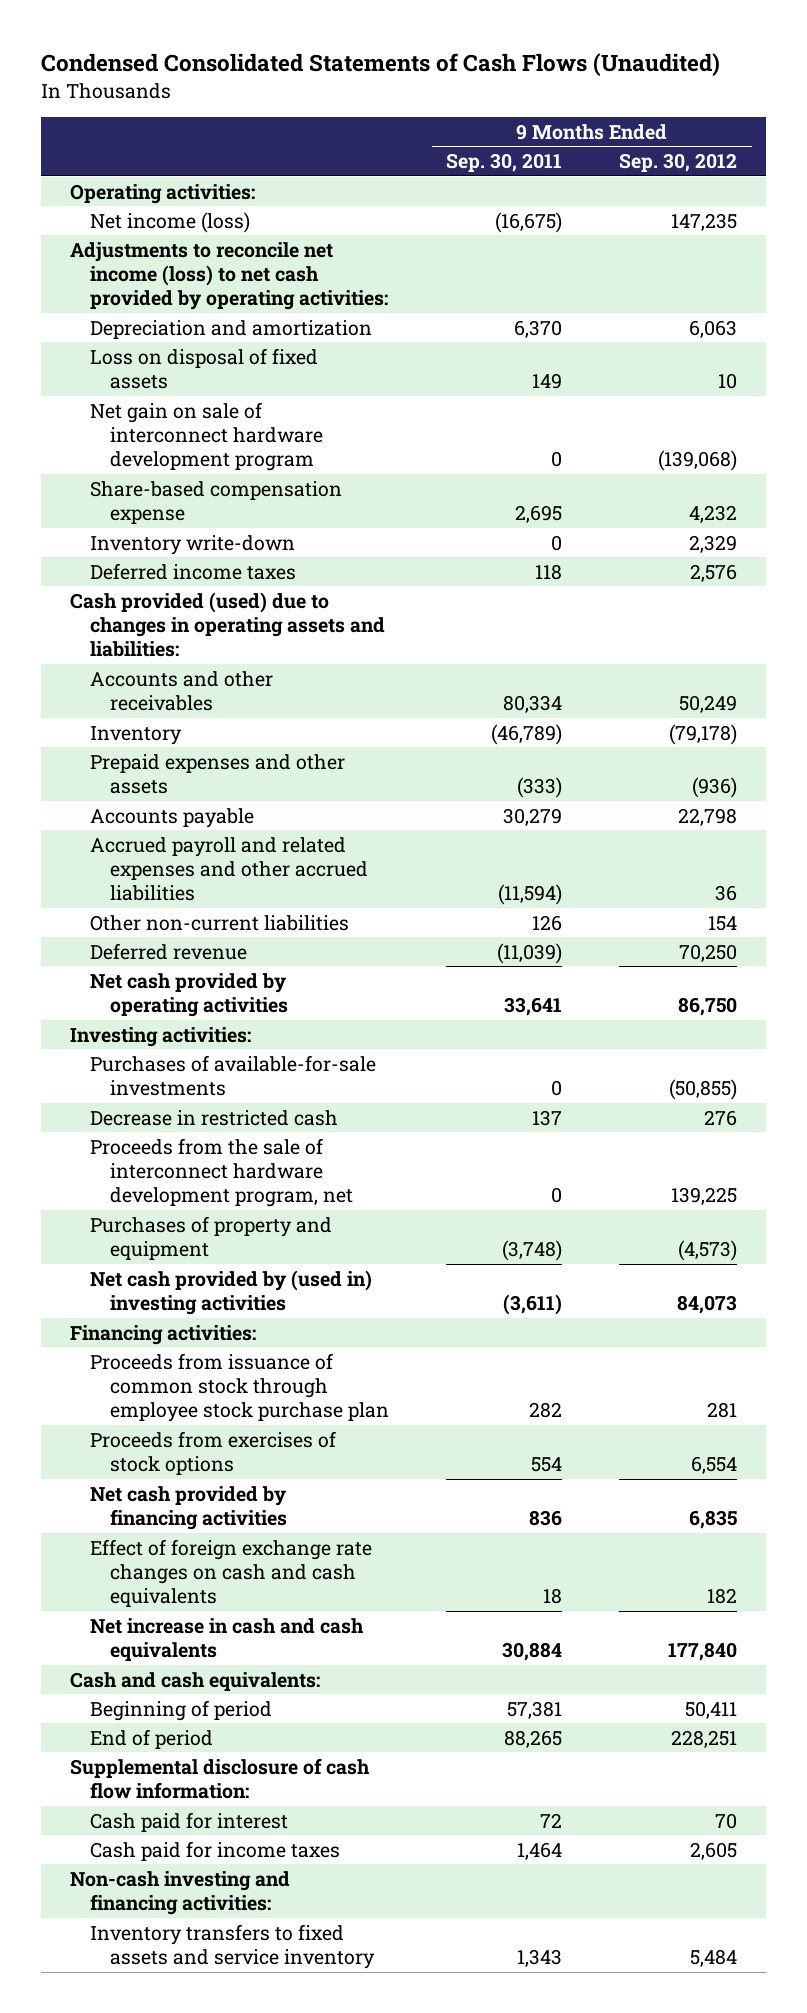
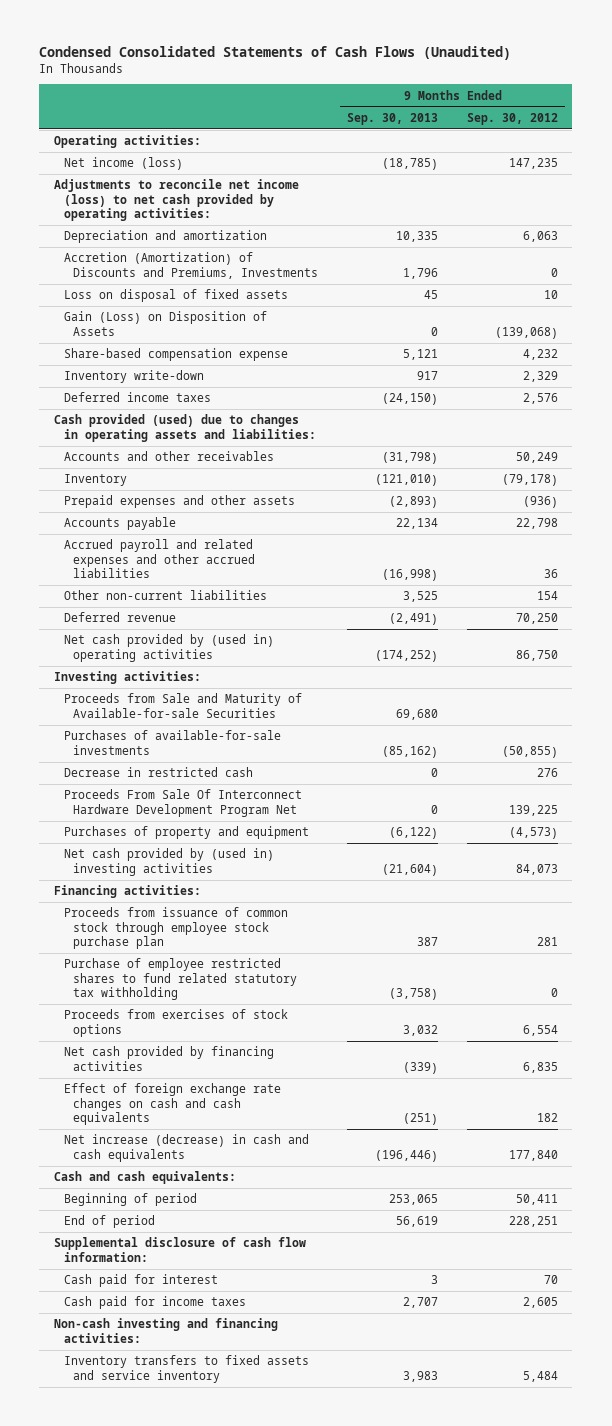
- | 9 Months Ended Sep. 30, 2011 | 9 Months Ended Sep. 30, 2012
+ | 9 Months Ended Sep. 30, 2013 | 9 Months Ended Sep. 30, 2012
+ Accretion (Amortization) of Discounts and Premiums, Investments | 1,796 | 0
- Net gain on sale of interconnect hardware development program | 0 | (139,068)
+ Gain (Loss) on Disposition of Assets | 0 | (139,068)
- Net cash provided by operating activities | 33,641 | 86,750
+ Net cash provided by (used in) operating activities | (174,252) | 86,750
+ Proceeds from Sale and Maturity of Available-for-sale Securities | 69,680 |
- Proceeds from the sale of interconnect hardware development program, net | 0 | 139,225
+ Proceeds From Sale Of Interconnect Hardware Development Program Net | 0 | 139,225
+ Purchase of employee restricted shares to fund related statutory tax withholding | (3,758) | 0
- Net increase in cash and cash equivalents | 30,884 | 177,840
+ Net increase (decrease) in cash and cash equivalents | (196,446) | 177,840

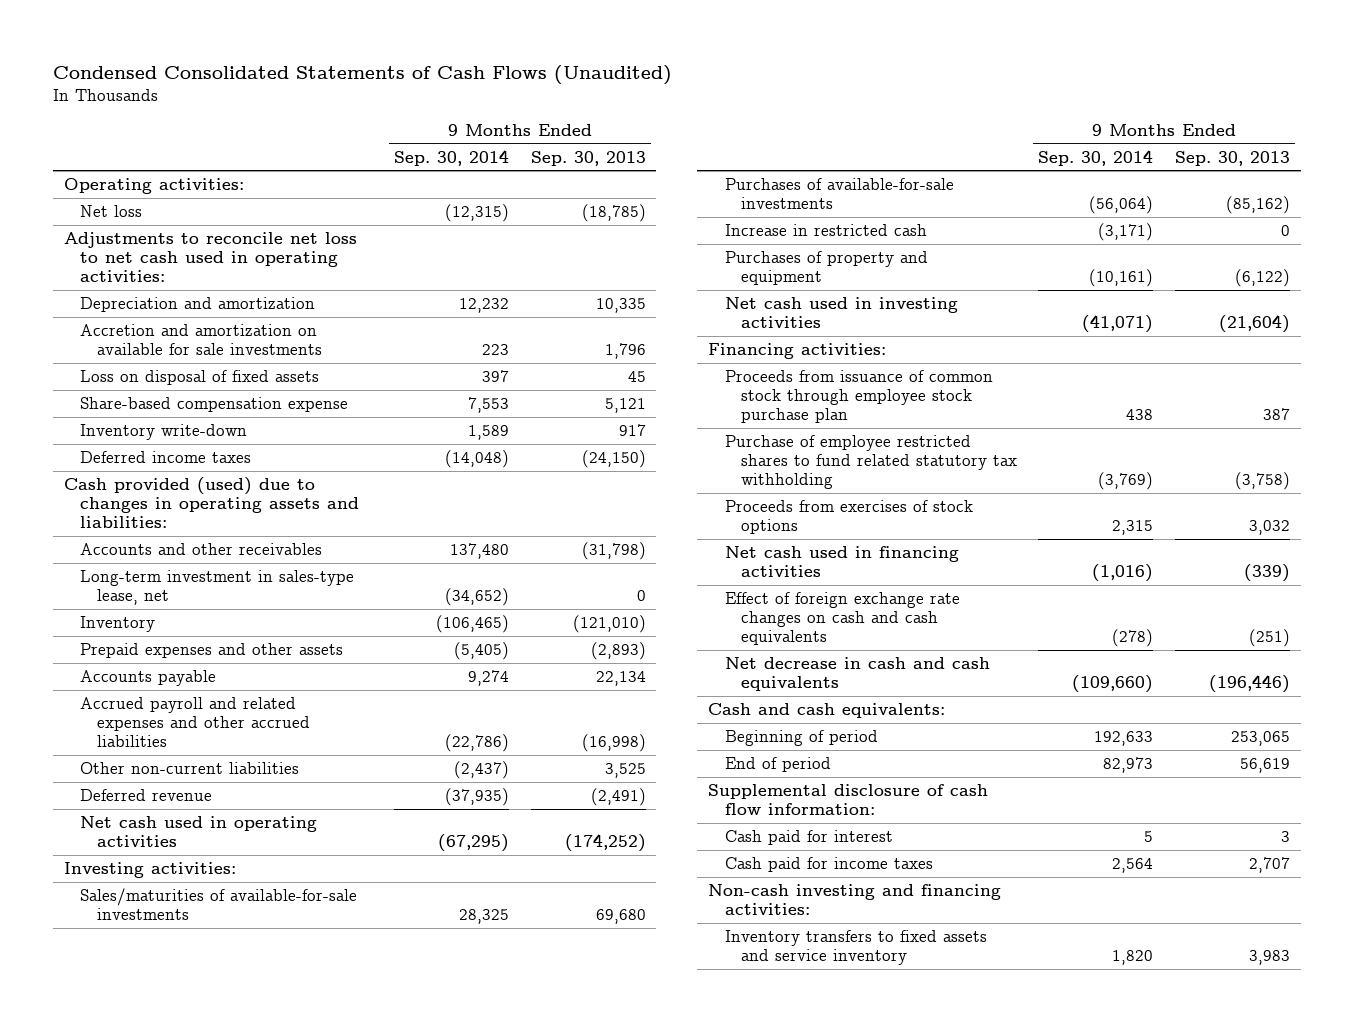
- | 9 Months Ended Sep. 30, 2013 | 9 Months Ended Sep. 30, 2012
+ | 9 Months Ended Sep. 30, 2014 | 9 Months Ended Sep. 30, 2013
- Net income (loss) | (18,785) | 147,235
- Adjustments to reconcile net income (loss) to net cash provided by operating activities:
+ Net loss | (12,315) | (18,785)
+ Adjustments to reconcile net loss to net cash used in operating activities:
- Accretion (Amortization) of Discounts and Premiums, Investments | 1,796 | 0
+ Accretion and amortization on available for sale investments | 223 | 1,796
- Gain (Loss) on Disposition of Assets | 0 | (139,068)
+ Long-term investment in sales-type lease, net | (34,652) | 0
- Net cash provided by (used in) operating activities | (174,252) | 86,750
+ Net cash used in operating activities | (67,295) | (174,252)
- Proceeds from Sale and Maturity of Available-for-sale Securities | 69,680 |
+ Sales/maturities of available-for-sale investments | 28,325 | 69,680
- Decrease in restricted cash | 0 | 276
- Proceeds From Sale Of Interconnect Hardware Development Program Net | 0 | 139,225
+ Increase in restricted cash | (3,171) | 0
- Net cash provided by (used in) investing activities | (21,604) | 84,073
+ Net cash used in investing activities | (41,071) | (21,604)
- Net cash provided by financing activities | (339) | 6,835
+ Net cash used in financing activities | (1,016) | (339)
- Net increase (decrease) in cash and cash equivalents | (196,446) | 177,840
+ Net decrease in cash and cash equivalents | (109,660) | (196,446)

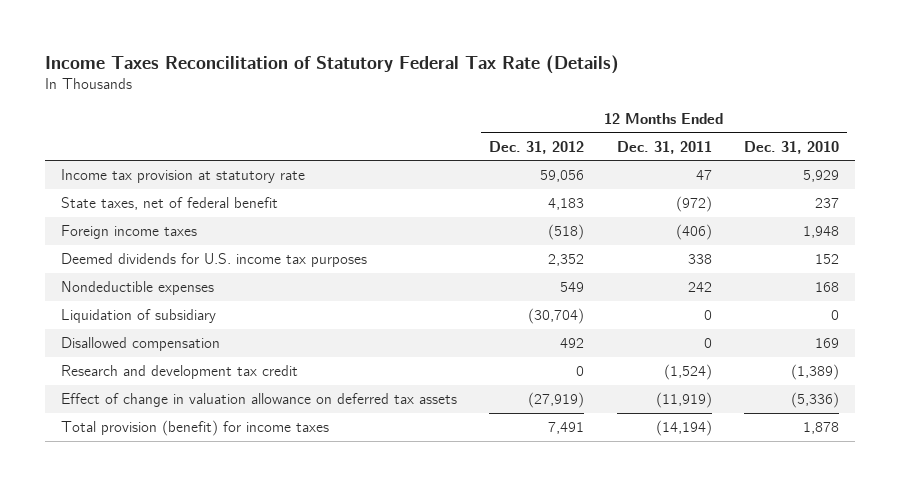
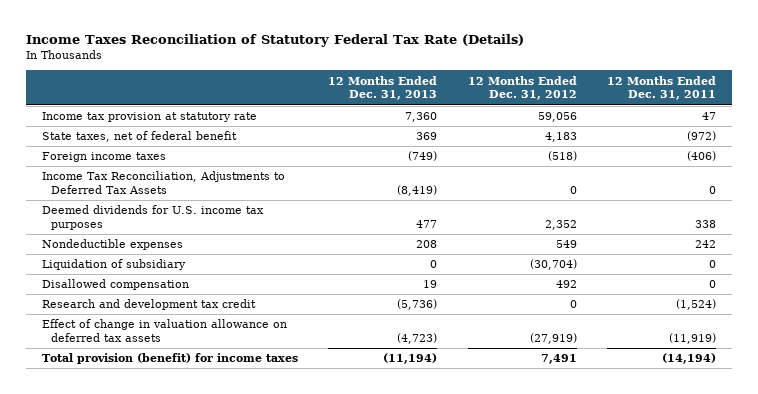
- Income Taxes Reconcilitation of Statutory Federal Tax Rate (Details)
+ Income Taxes Reconciliation of Statutory Federal Tax Rate (Details)
- | 12 Months Ended Dec. 31, 2012 | 12 Months Ended Dec. 31, 2011 | 12 Months Ended Dec. 31, 2010
+ | 12 Months Ended Dec. 31, 2013 | 12 Months Ended Dec. 31, 2012 | 12 Months Ended Dec. 31, 2011
+ Income Tax Reconciliation, Adjustments to Deferred Tax Assets | (8,419) | 0 | 0

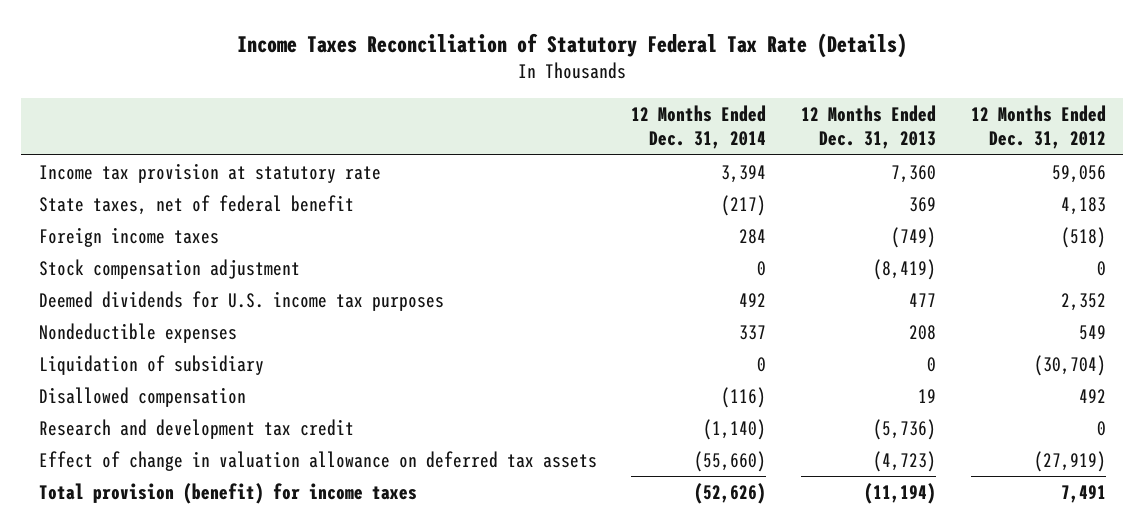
- | 12 Months Ended Dec. 31, 2013 | 12 Months Ended Dec. 31, 2012 | 12 Months Ended Dec. 31, 2011
+ | 12 Months Ended Dec. 31, 2014 | 12 Months Ended Dec. 31, 2013 | 12 Months Ended Dec. 31, 2012
- Income Tax Reconciliation, Adjustments to Deferred Tax Assets | (8,419) | 0 | 0
+ Stock compensation adjustment | 0 | (8,419) | 0

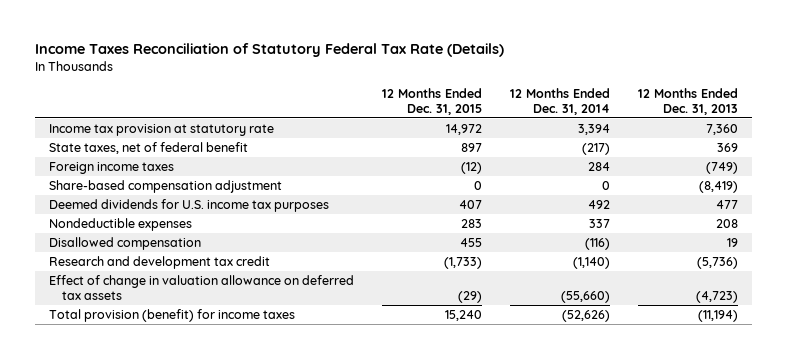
- | 12 Months Ended Dec. 31, 2014 | 12 Months Ended Dec. 31, 2013 | 12 Months Ended Dec. 31, 2012
+ | 12 Months Ended Dec. 31, 2015 | 12 Months Ended Dec. 31, 2014 | 12 Months Ended Dec. 31, 2013
- Stock compensation adjustment | 0 | (8,419) | 0
+ Share-based compensation adjustment | 0 | 0 | (8,419)
- Liquidation of subsidiary | 0 | 0 | (30,704)

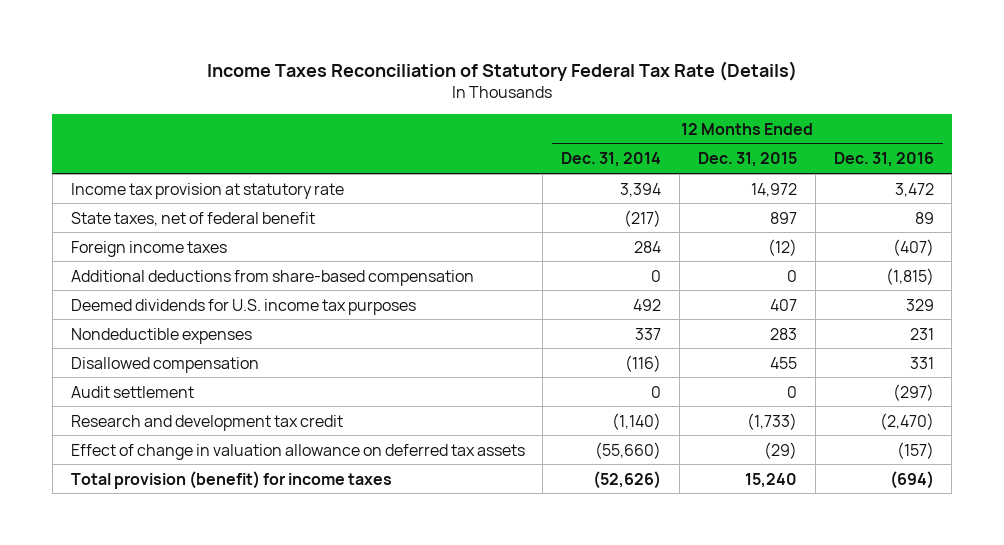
- | 12 Months Ended Dec. 31, 2015 | 12 Months Ended Dec. 31, 2014 | 12 Months Ended Dec. 31, 2013
+ | 12 Months Ended Dec. 31, 2014 | 12 Months Ended Dec. 31, 2015 | 12 Months Ended Dec. 31, 2016
- Share-based compensation adjustment | 0 | 0 | (8,419)
+ Additional deductions from share-based compensation | 0 | 0 | (1,815)
+ Audit settlement | 0 | 0 | (297)

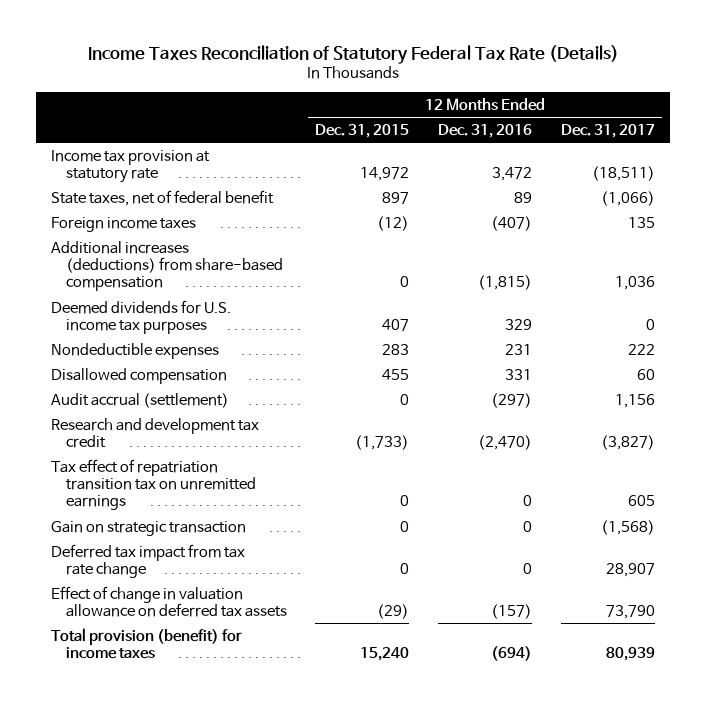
- | 12 Months Ended Dec. 31, 2014 | 12 Months Ended Dec. 31, 2015 | 12 Months Ended Dec. 31, 2016
+ | 12 Months Ended Dec. 31, 2015 | 12 Months Ended Dec. 31, 2016 | 12 Months Ended Dec. 31, 2017
- Additional deductions from share-based compensation | 0 | 0 | (1,815)
+ Additional increases (deductions) from share-based compensation | 0 | (1,815) | 1,036
- Audit settlement | 0 | 0 | (297)
+ Audit accrual (settlement) | 0 | (297) | 1,156
+ Tax effect of repatriation transition tax on unremitted earnings | 0 | 0 | 605
+ Gain on strategic transaction | 0 | 0 | (1,568)
+ Deferred tax impact from tax rate change | 0 | 0 | 28,907

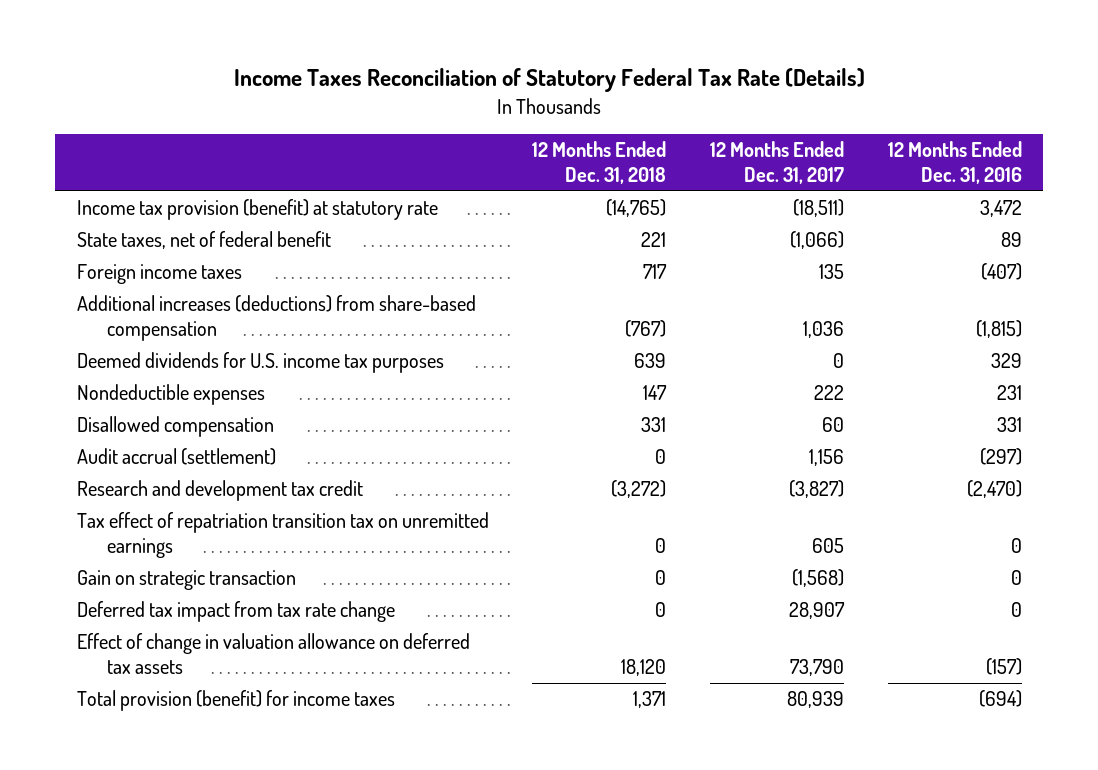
- | 12 Months Ended Dec. 31, 2015 | 12 Months Ended Dec. 31, 2016 | 12 Months Ended Dec. 31, 2017
+ | 12 Months Ended Dec. 31, 2018 | 12 Months Ended Dec. 31, 2017 | 12 Months Ended Dec. 31, 2016
- Income tax provision at statutory rate | 14,972 | 3,472 | (18,511)
+ Income tax provision (benefit) at statutory rate | (14,765) | (18,511) | 3,472

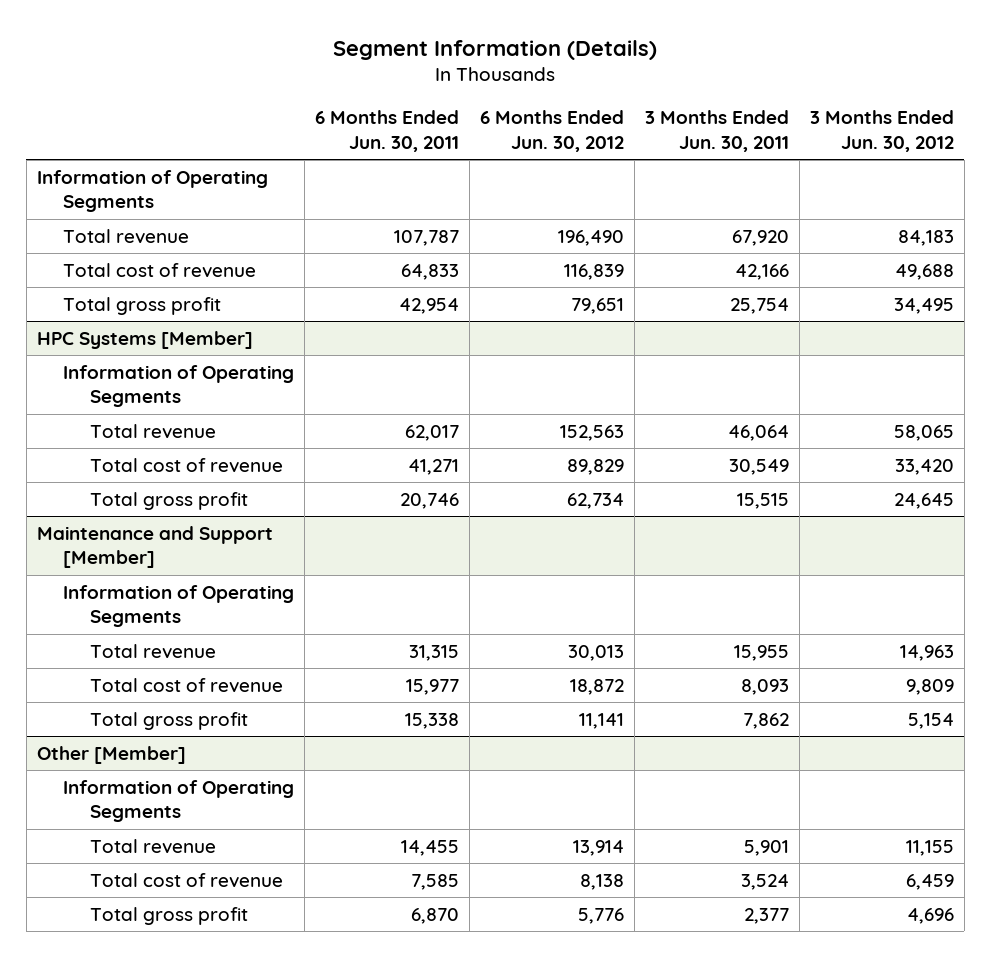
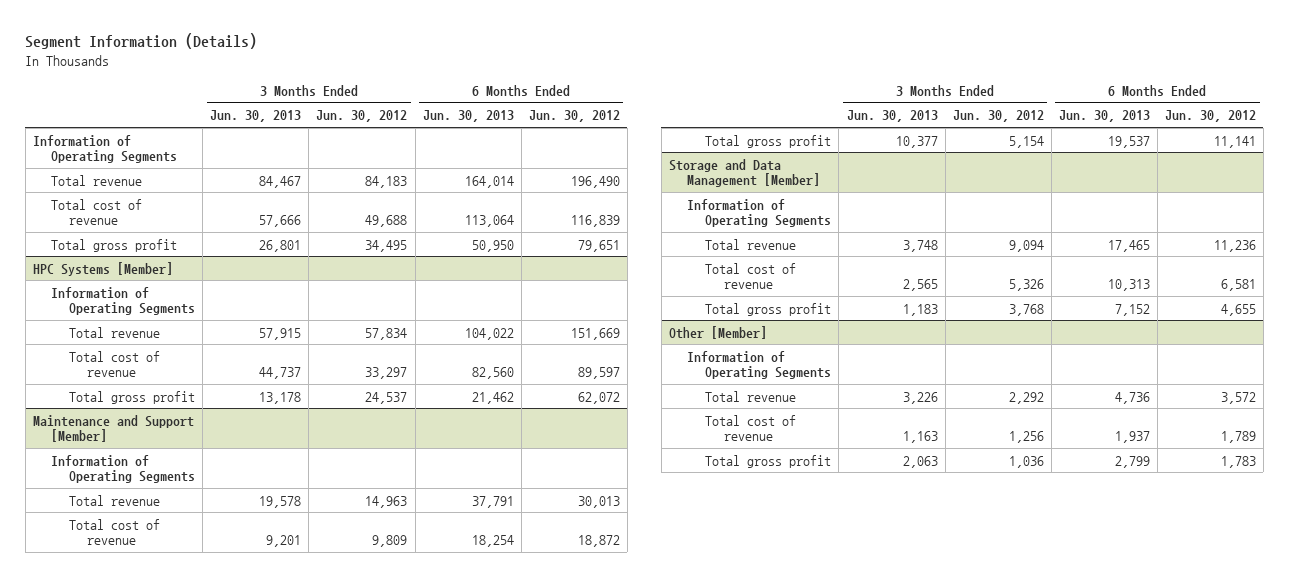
- | 6 Months Ended Jun. 30, 2011 | 6 Months Ended Jun. 30, 2012 | 3 Months Ended Jun. 30, 2011 | 3 Months Ended Jun. 30, 2012
+ | 3 Months Ended Jun. 30, 2013 | 3 Months Ended Jun. 30, 2012 | 6 Months Ended Jun. 30, 2013 | 6 Months Ended Jun. 30, 2012
@ HPC Systems [Member]
- Total revenue | 62,017 | 152,563 | 46,064 | 58,065
- Total cost of revenue | 41,271 | 89,829 | 30,549 | 33,420
- Total gross profit | 20,746 | 62,734 | 15,515 | 24,645
+ Total revenue | 57,915 | 57,834 | 104,022 | 151,669
+ Total cost of revenue | 44,737 | 33,297 | 82,560 | 89,597
+ Total gross profit | 13,178 | 24,537 | 21,462 | 62,072
+ Storage and Data Management [Member]
+ Information of Operating Segments
+ Total revenue | 3,748 | 9,094 | 17,465 | 11,236
+ Total cost of revenue | 2,565 | 5,326 | 10,313 | 6,581
+ Total gross profit | 1,183 | 3,768 | 7,152 | 4,655
@ Other [Member]
- Total revenue | 14,455 | 13,914 | 5,901 | 11,155
- Total cost of revenue | 7,585 | 8,138 | 3,524 | 6,459
- Total gross profit | 6,870 | 5,776 | 2,377 | 4,696
+ Total revenue | 3,226 | 2,292 | 4,736 | 3,572
+ Total cost of revenue | 1,163 | 1,256 | 1,937 | 1,789
+ Total gross profit | 2,063 | 1,036 | 2,799 | 1,783

